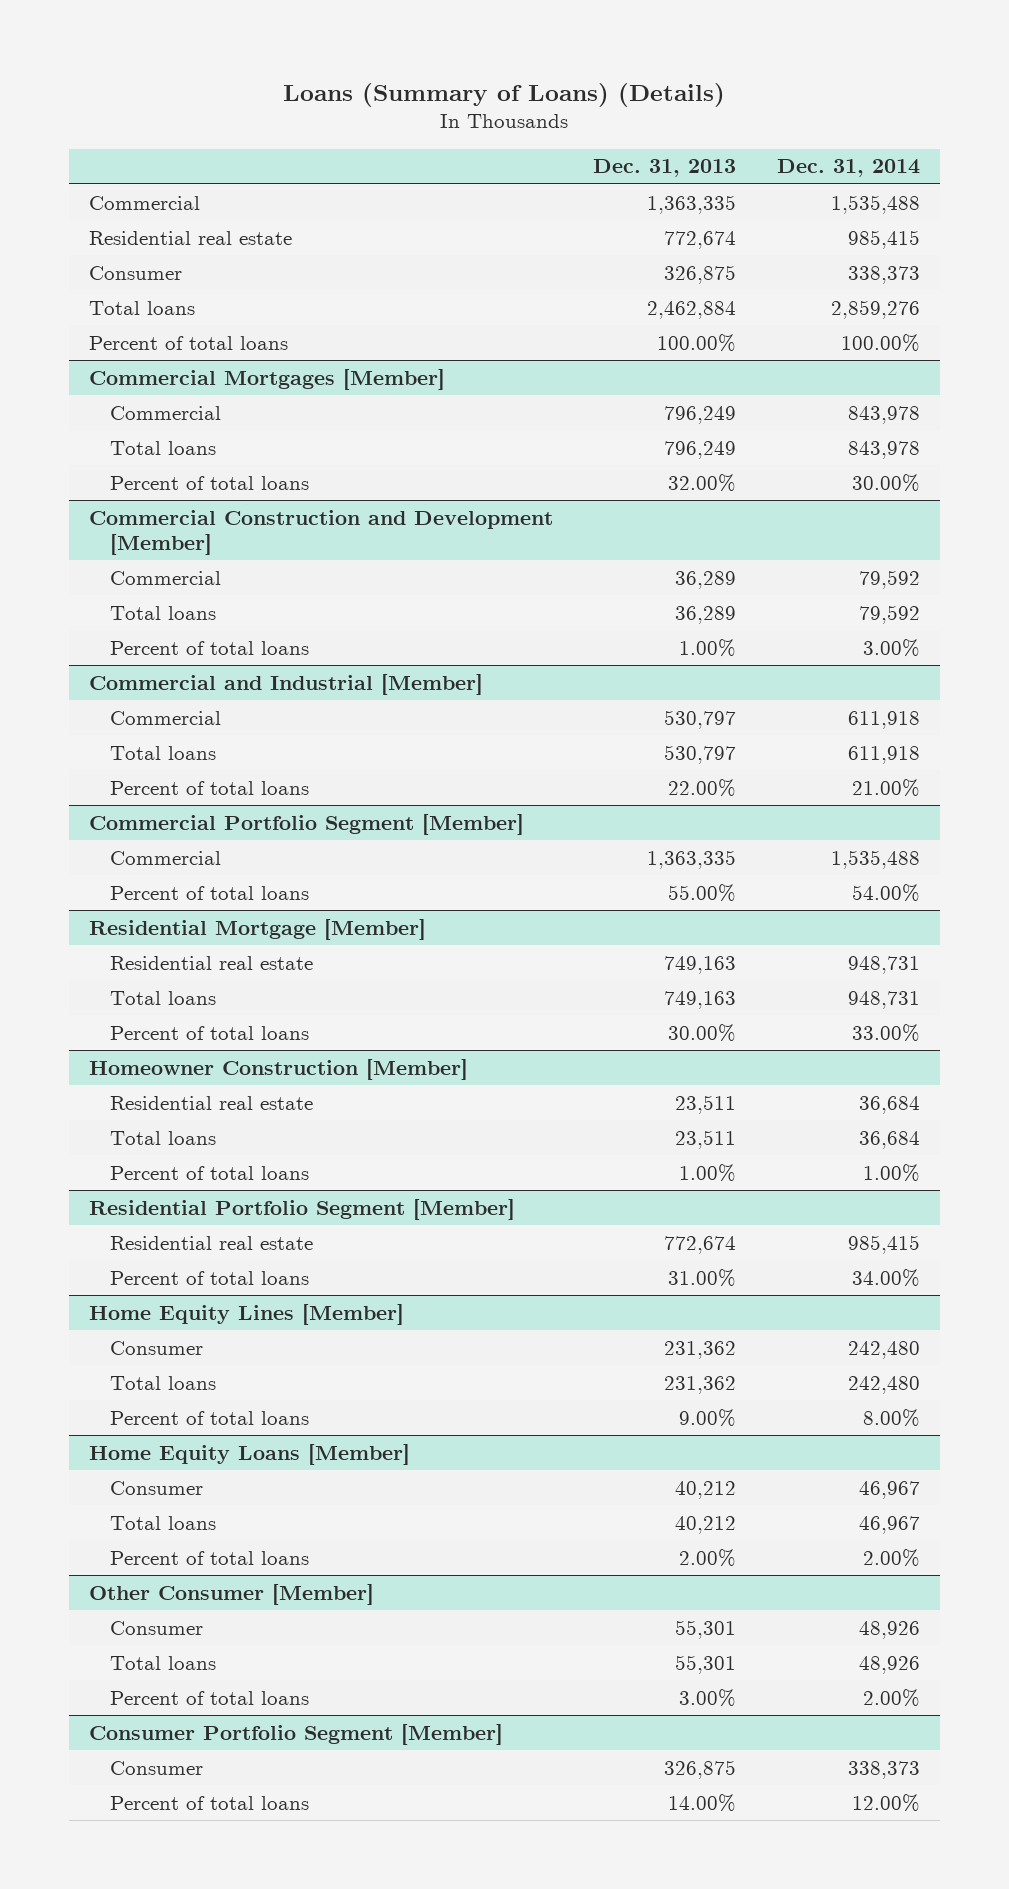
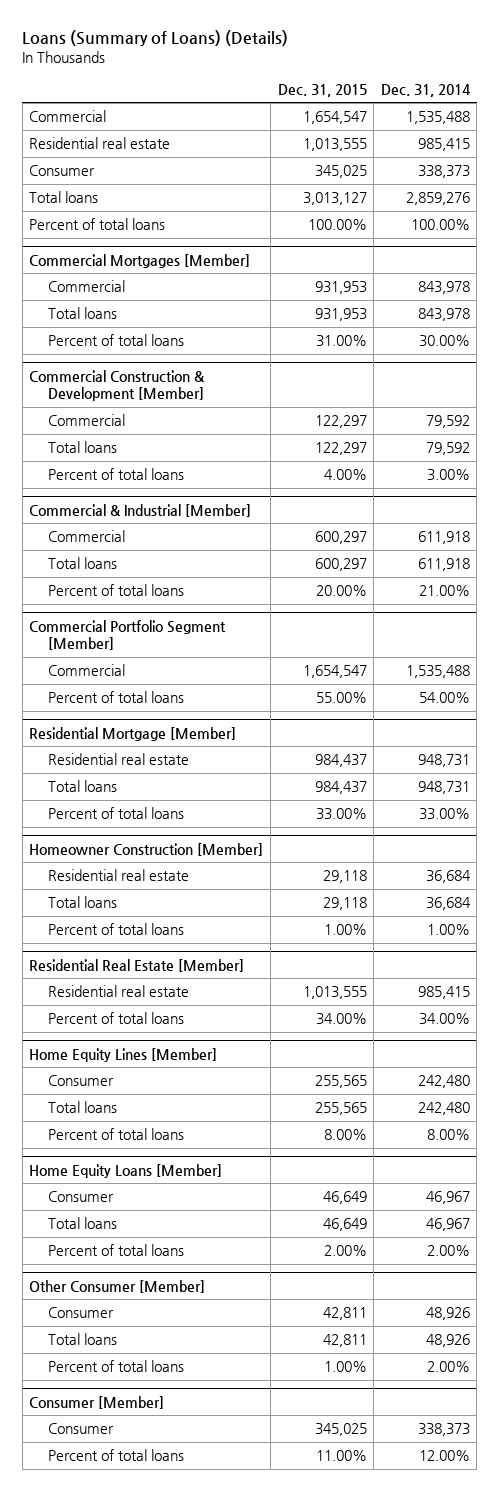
- | Dec. 31, 2013 | Dec. 31, 2014
+ | Dec. 31, 2015 | Dec. 31, 2014
- Commercial Construction and Development [Member]
+ Commercial Construction & Development [Member]
- Commercial and Industrial [Member]
+ Commercial & Industrial [Member]
- Residential Portfolio Segment [Member]
+ Residential Real Estate [Member]
- Consumer Portfolio Segment [Member]
+ Consumer [Member]

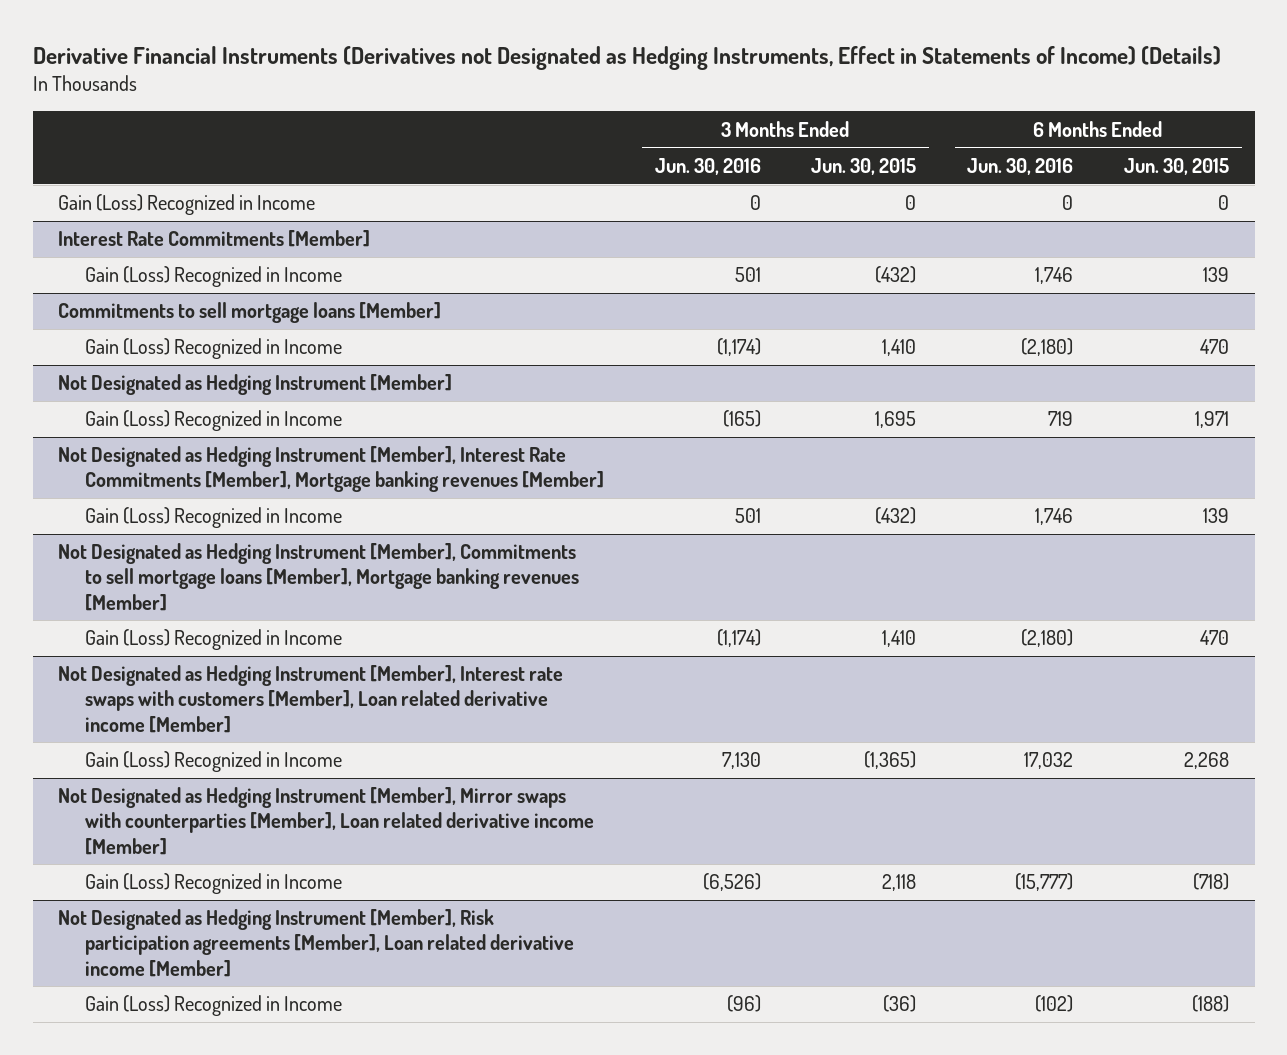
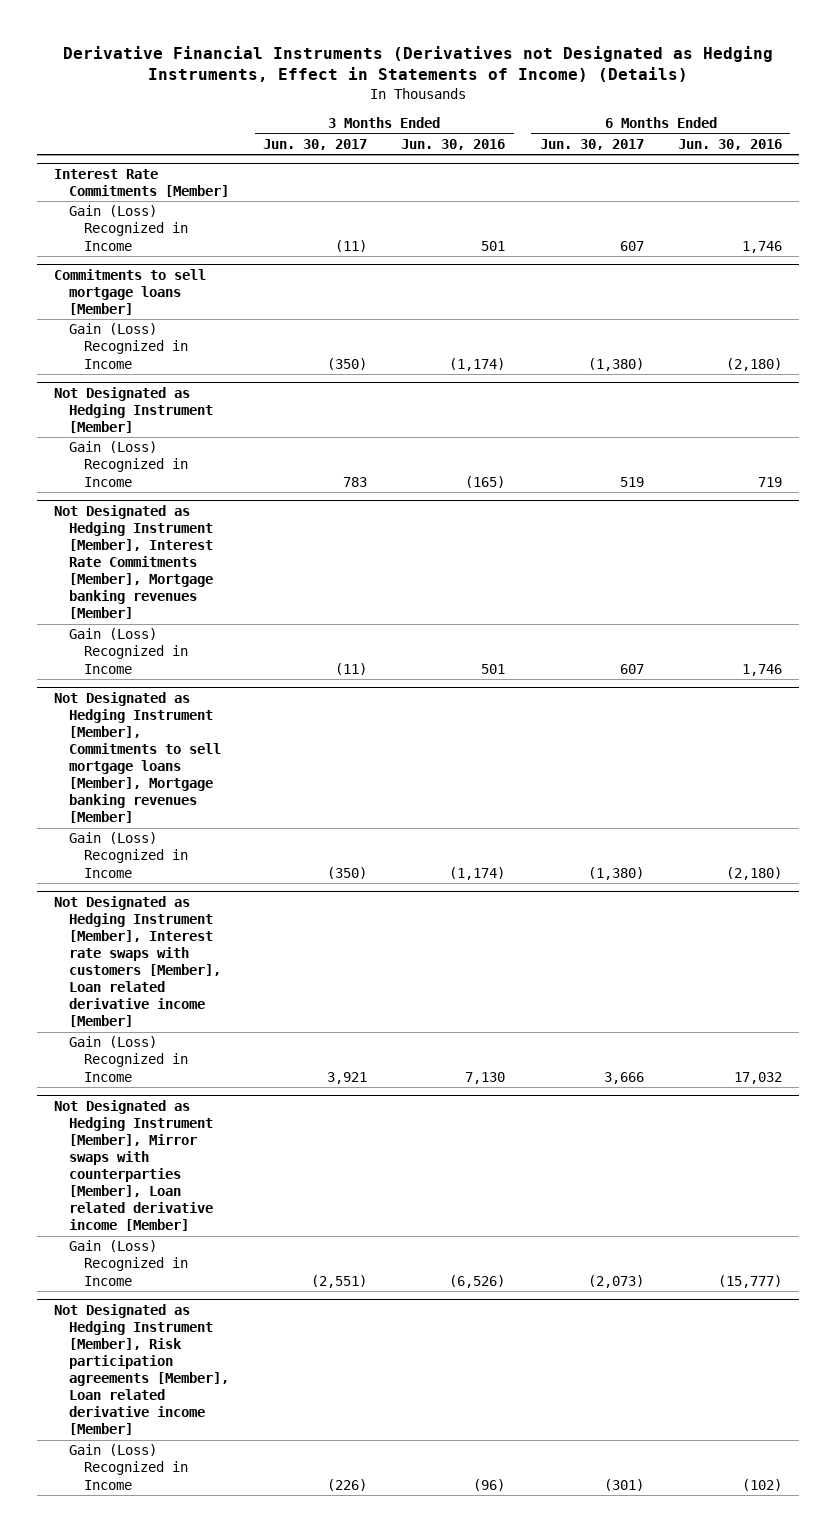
- | 3 Months Ended Jun. 30, 2016 | 3 Months Ended Jun. 30, 2015 | 6 Months Ended Jun. 30, 2016 | 6 Months Ended Jun. 30, 2015
+ | 3 Months Ended Jun. 30, 2017 | 3 Months Ended Jun. 30, 2016 | 6 Months Ended Jun. 30, 2017 | 6 Months Ended Jun. 30, 2016
- Gain (Loss) Recognized in Income | 0 | 0 | 0 | 0

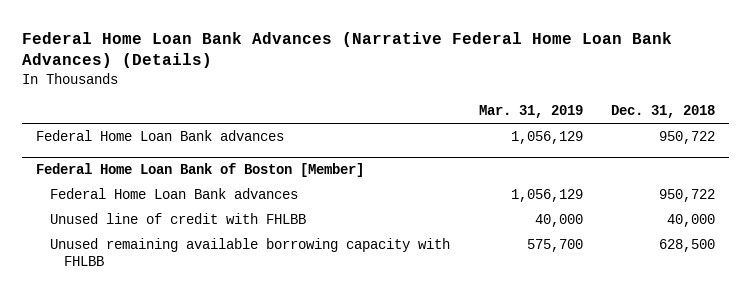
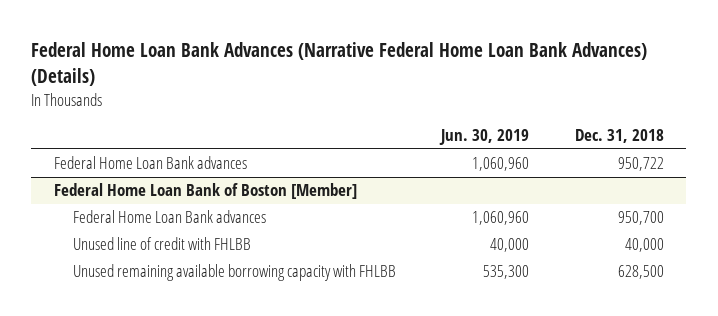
- | Mar. 31, 2019 | Dec. 31, 2018
+ | Jun. 30, 2019 | Dec. 31, 2018
@ Federal Home Loan Bank of Boston [Member]
- Federal Home Loan Bank advances | 1,056,129 | 950,722
+ Federal Home Loan Bank advances | 1,060,960 | 950,700

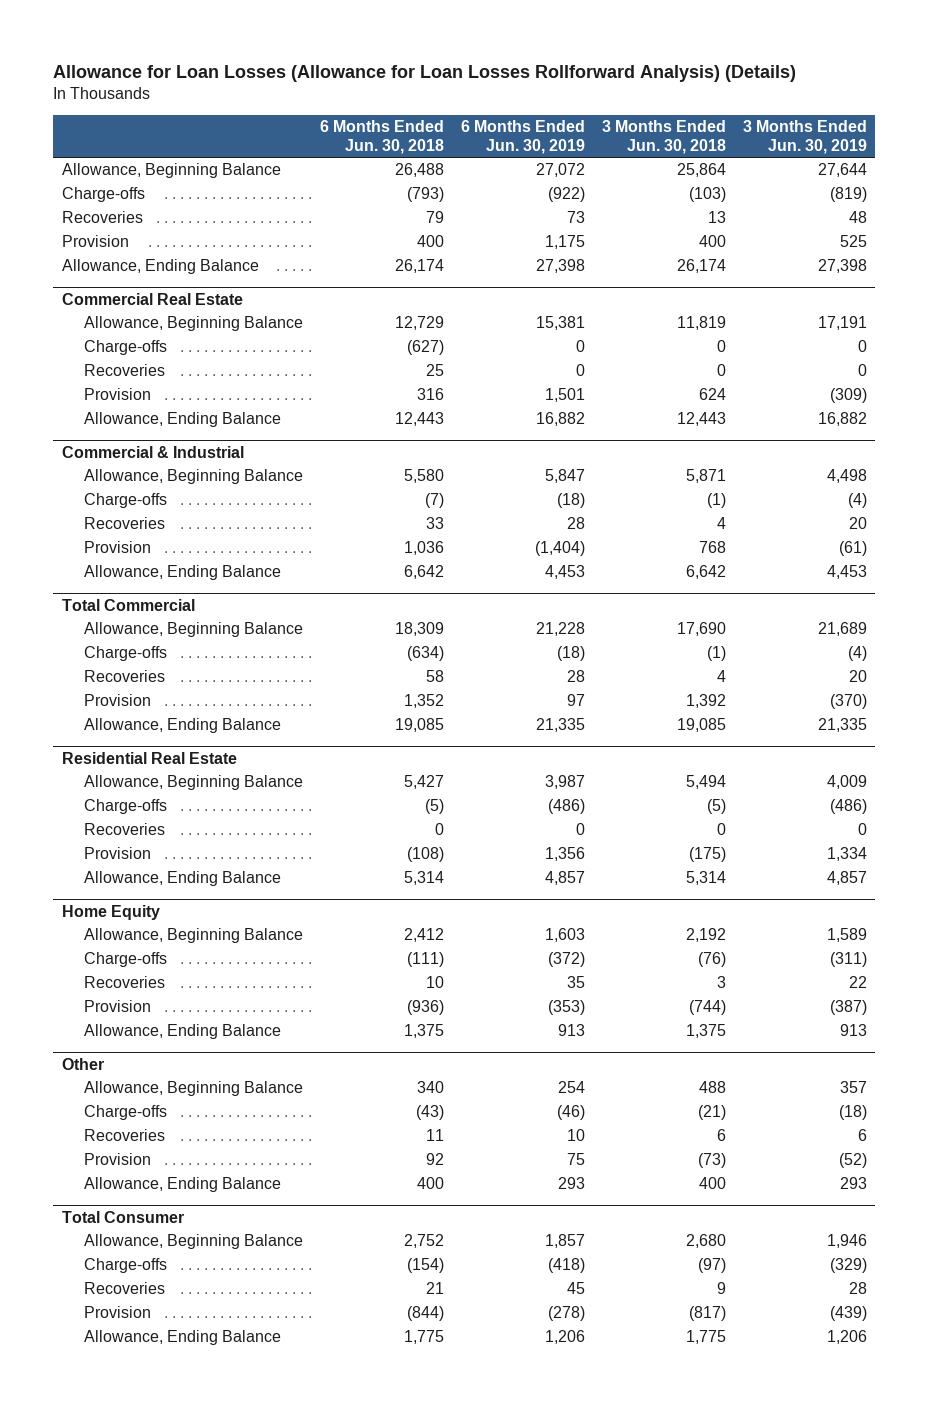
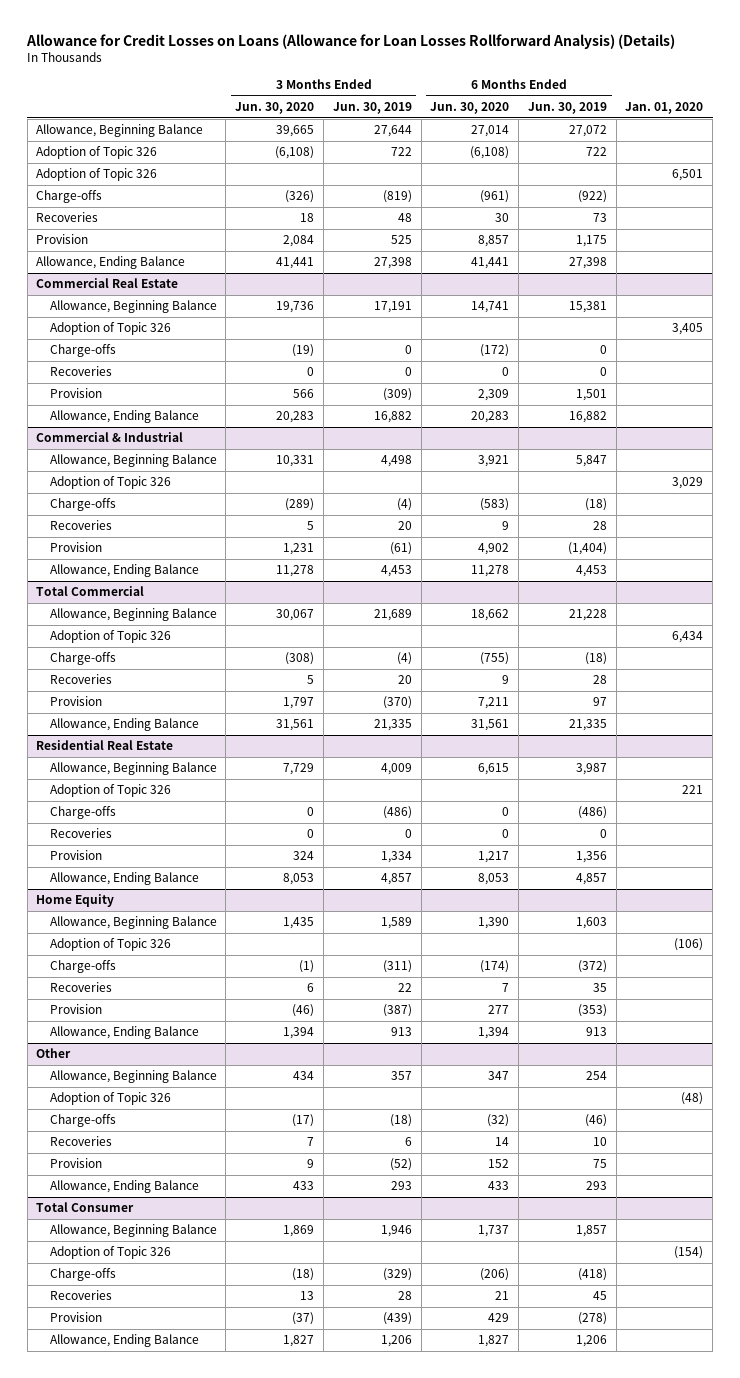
- Allowance for Loan Losses (Allowance for Loan Losses Rollforward Analysis) (Details)
+ Allowance for Credit Losses on Loans (Allowance for Loan Losses Rollforward Analysis) (Details)
- | 6 Months Ended Jun. 30, 2018 | 6 Months Ended Jun. 30, 2019 | 3 Months Ended Jun. 30, 2018 | 3 Months Ended Jun. 30, 2019
+ | 3 Months Ended Jun. 30, 2020 | 3 Months Ended Jun. 30, 2019 | 6 Months Ended Jun. 30, 2020 | 6 Months Ended Jun. 30, 2019 | Jan. 01, 2020
+ Adoption of Topic 326 | (6,108) | 722 | (6,108) | 722 |
+ Adoption of Topic 326 | | | | | 6,501
@ Commercial Real Estate
+ Adoption of Topic 326 | | | | | 3,405
@ Commercial & Industrial
+ Adoption of Topic 326 | | | | | 3,029
@ Total Commercial
+ Adoption of Topic 326 | | | | | 6,434
@ Residential Real Estate
+ Adoption of Topic 326 | | | | | 221
@ Home Equity
+ Adoption of Topic 326 | | | | | (106)
@ Other
+ Adoption of Topic 326 | | | | | (48)
@ Total Consumer
+ Adoption of Topic 326 | | | | | (154)

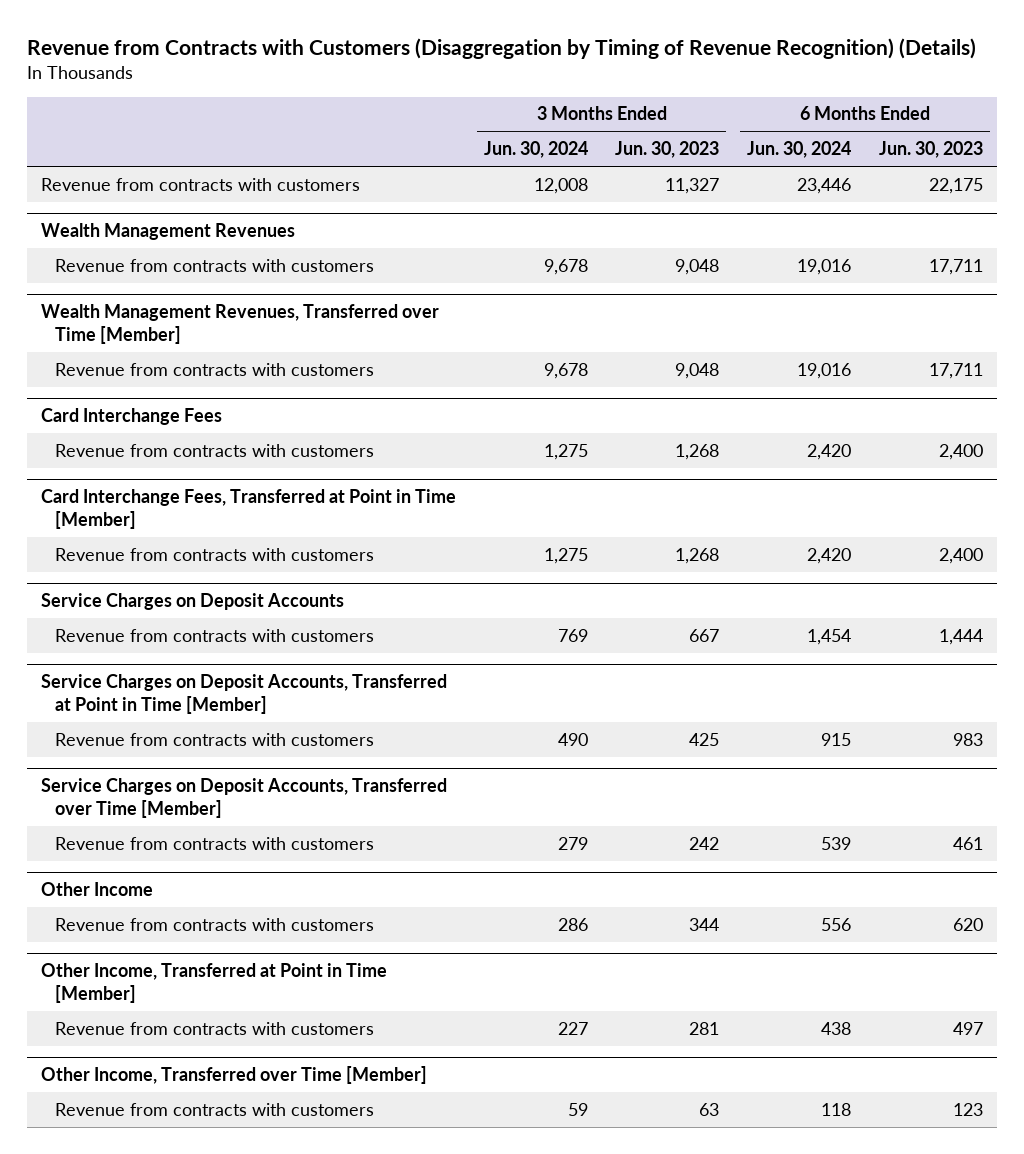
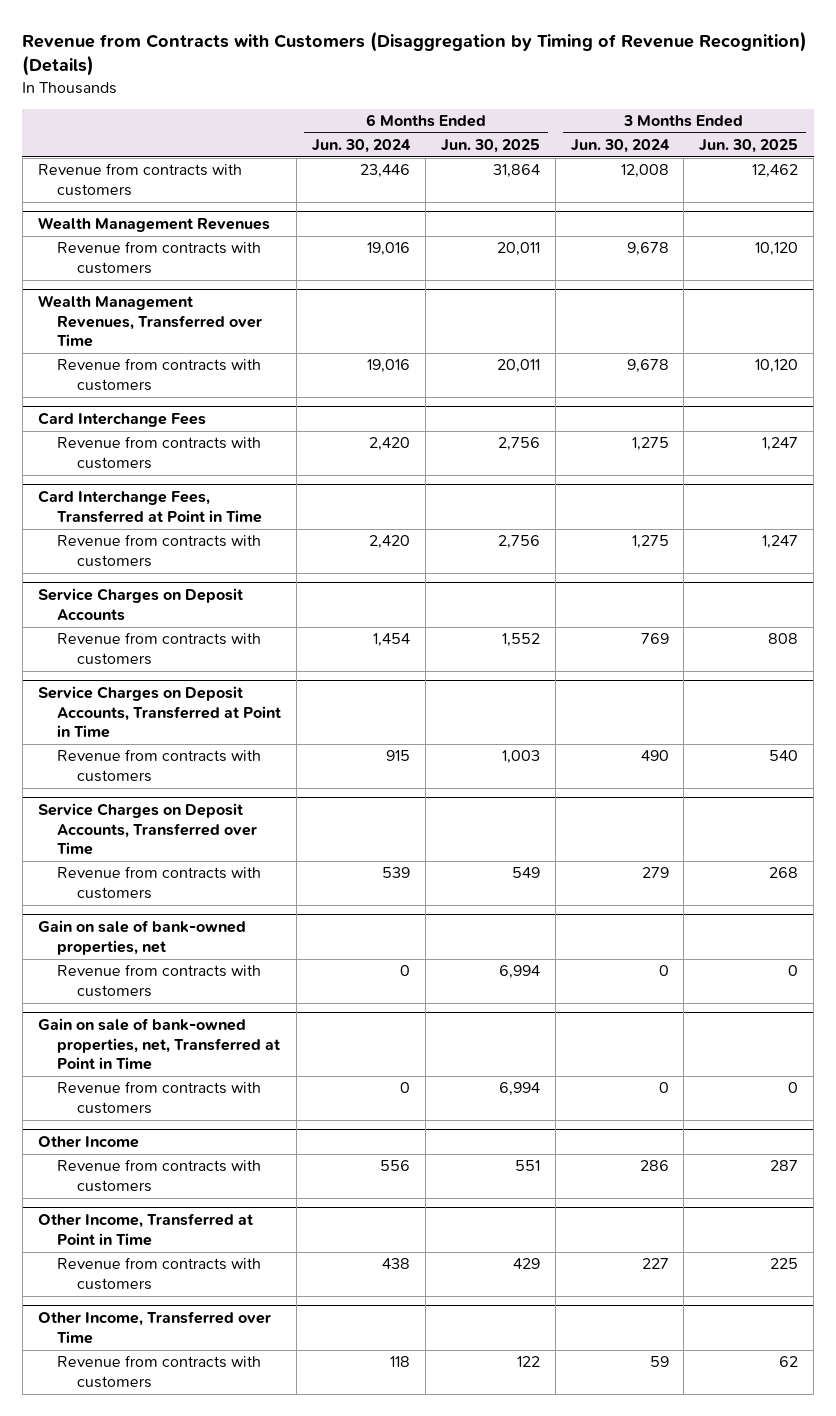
- | 3 Months Ended Jun. 30, 2024 | 3 Months Ended Jun. 30, 2023 | 6 Months Ended Jun. 30, 2024 | 6 Months Ended Jun. 30, 2023
+ | 6 Months Ended Jun. 30, 2024 | 6 Months Ended Jun. 30, 2025 | 3 Months Ended Jun. 30, 2024 | 3 Months Ended Jun. 30, 2025
- Wealth Management Revenues, Transferred over Time [Member]
+ Wealth Management Revenues, Transferred over Time
- Card Interchange Fees, Transferred at Point in Time [Member]
+ Card Interchange Fees, Transferred at Point in Time
- Service Charges on Deposit Accounts, Transferred at Point in Time [Member]
+ Service Charges on Deposit Accounts, Transferred at Point in Time
- Service Charges on Deposit Accounts, Transferred over Time [Member]
+ Service Charges on Deposit Accounts, Transferred over Time
+ Gain on sale of bank-owned properties, net
+ Revenue from contracts with customers | 0 | 6,994 | 0 | 0
+ Gain on sale of bank-owned properties, net, Transferred at Point in Time
+ Revenue from contracts with customers | 0 | 6,994 | 0 | 0
- Other Income, Transferred at Point in Time [Member]
+ Other Income, Transferred at Point in Time
- Other Income, Transferred over Time [Member]
+ Other Income, Transferred over Time

